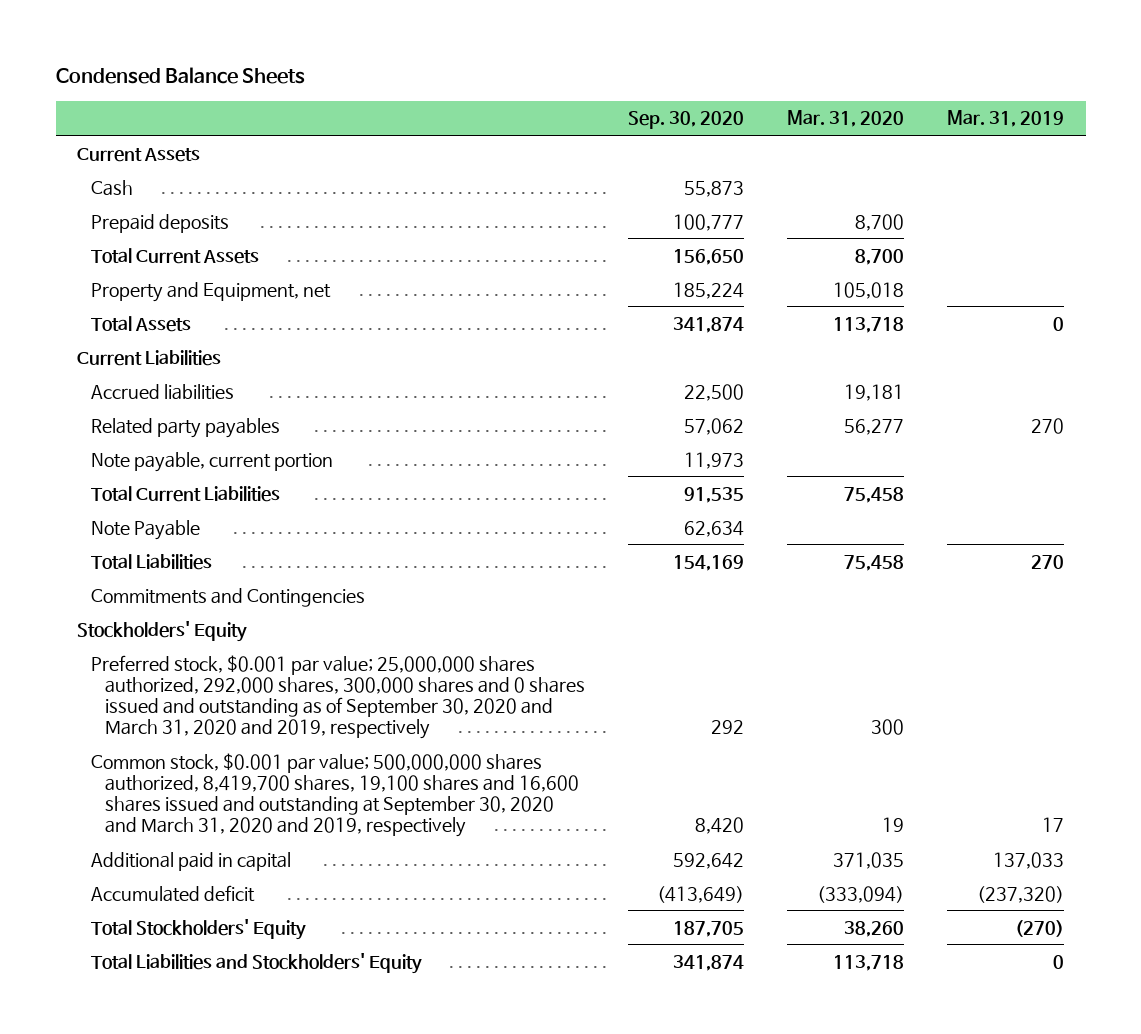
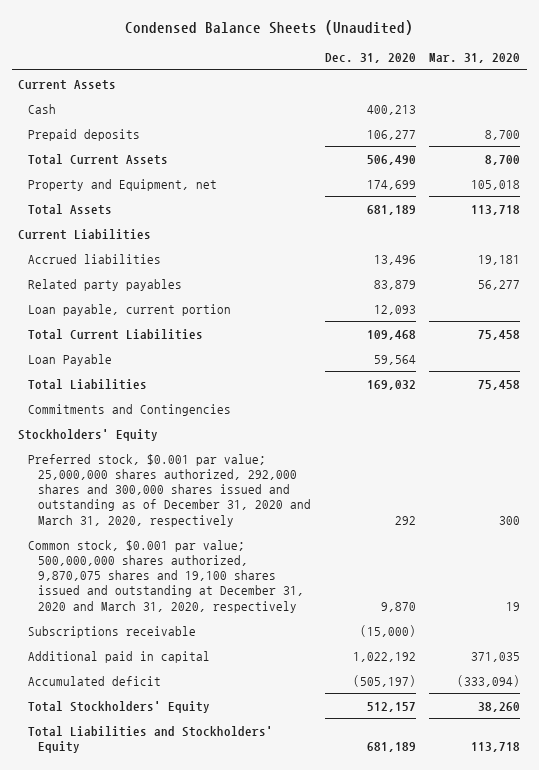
- Condensed Balance Sheets
+ Condensed Balance Sheets (Unaudited)
- | Sep. 30, 2020 | Mar. 31, 2020 | Mar. 31, 2019
+ | Dec. 31, 2020 | Mar. 31, 2020
- Note payable, current portion | 11,973 | |
+ Loan payable, current portion | 12,093 |
- Note Payable | 62,634 | |
+ Loan Payable | 59,564 |
- Preferred stock, $0.001 par value; 25,000,000 shares authorized, 292,000 shares, 300,000 shares and 0 shares issued and outstanding as of September 30, 2020 and March 31, 2020 and 2019, respectively | 292 | 300 |
- Common stock, $0.001 par value; 500,000,000 shares authorized, 8,419,700 shares, 19,100 shares and 16,600 shares issued and outstanding at September 30, 2020 and March 31, 2020 and 2019, respectively | 8,420 | 19 | 17
+ Preferred stock, $0.001 par value; 25,000,000 shares authorized, 292,000 shares and 300,000 shares issued and outstanding as of December 31, 2020 and March 31, 2020, respectively | 292 | 300
+ Common stock, $0.001 par value; 500,000,000 shares authorized, 9,870,075 shares and 19,100 shares issued and outstanding at December 31, 2020 and March 31, 2020, respectively | 9,870 | 19
+ Subscriptions receivable | (15,000) |

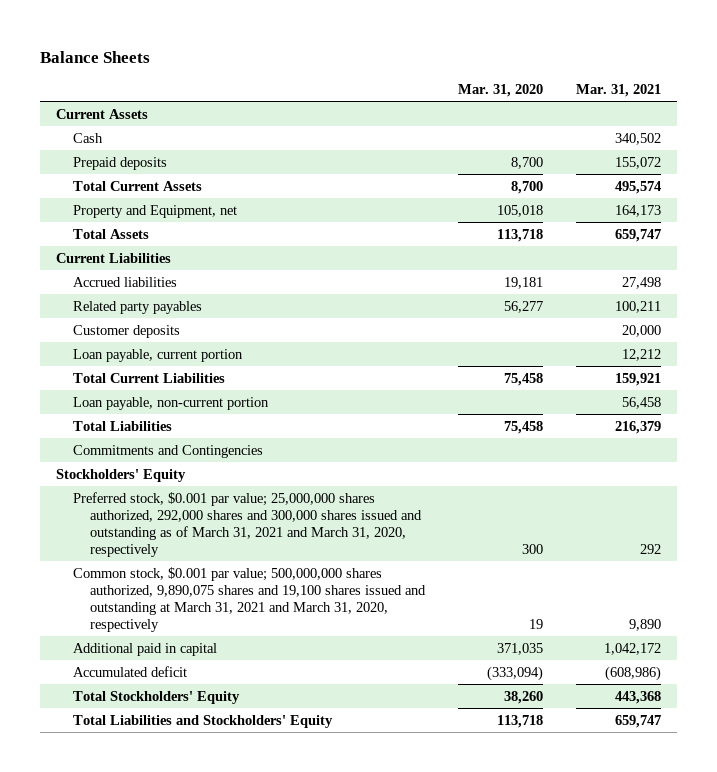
- Condensed Balance Sheets (Unaudited)
+ Balance Sheets
- | Dec. 31, 2020 | Mar. 31, 2020
+ | Mar. 31, 2020 | Mar. 31, 2021
+ Customer deposits | | 20,000
- Loan Payable | 59,564 |
+ Loan payable, non-current portion | | 56,458
- Preferred stock, $0.001 par value; 25,000,000 shares authorized, 292,000 shares and 300,000 shares issued and outstanding as of December 31, 2020 and March 31, 2020, respectively | 292 | 300
- Common stock, $0.001 par value; 500,000,000 shares authorized, 9,870,075 shares and 19,100 shares issued and outstanding at December 31, 2020 and March 31, 2020, respectively | 9,870 | 19
- Subscriptions receivable | (15,000) |
+ Preferred stock, $0.001 par value; 25,000,000 shares authorized, 292,000 shares and 300,000 shares issued and outstanding as of March 31, 2021 and March 31, 2020, respectively | 300 | 292
+ Common stock, $0.001 par value; 500,000,000 shares authorized, 9,890,075 shares and 19,100 shares issued and outstanding at March 31, 2021 and March 31, 2020, respectively | 19 | 9,890

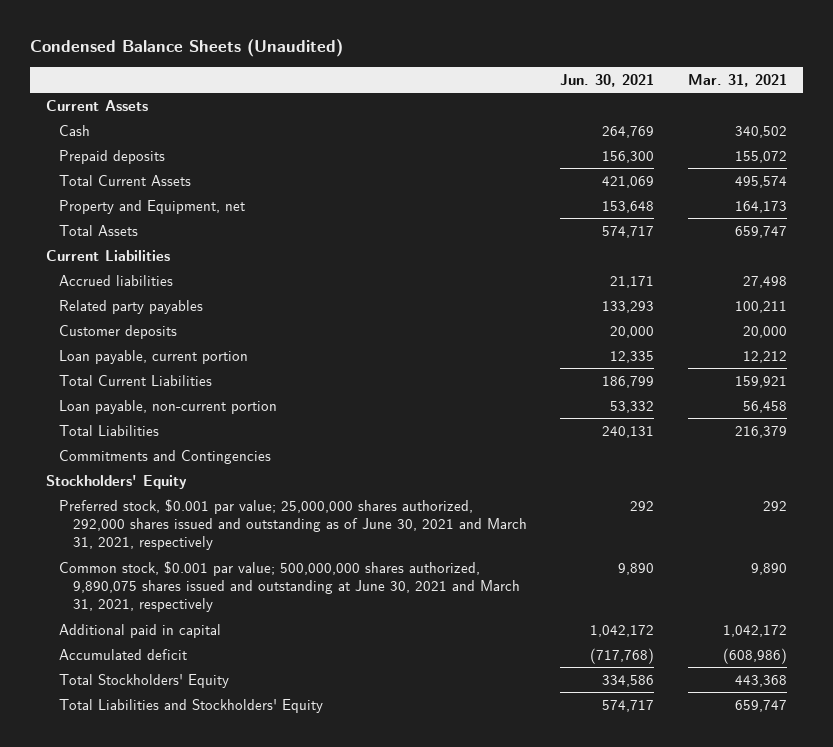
- Balance Sheets
+ Condensed Balance Sheets (Unaudited)
- | Mar. 31, 2020 | Mar. 31, 2021
+ | Jun. 30, 2021 | Mar. 31, 2021
- Preferred stock, $0.001 par value; 25,000,000 shares authorized, 292,000 shares and 300,000 shares issued and outstanding as of March 31, 2021 and March 31, 2020, respectively | 300 | 292
- Common stock, $0.001 par value; 500,000,000 shares authorized, 9,890,075 shares and 19,100 shares issued and outstanding at March 31, 2021 and March 31, 2020, respectively | 19 | 9,890
+ Preferred stock, $0.001 par value; 25,000,000 shares authorized, 292,000 shares issued and outstanding as of June 30, 2021 and March 31, 2021, respectively | 292 | 292
+ Common stock, $0.001 par value; 500,000,000 shares authorized, 9,890,075 shares issued and outstanding at June 30, 2021 and March 31, 2021, respectively | 9,890 | 9,890

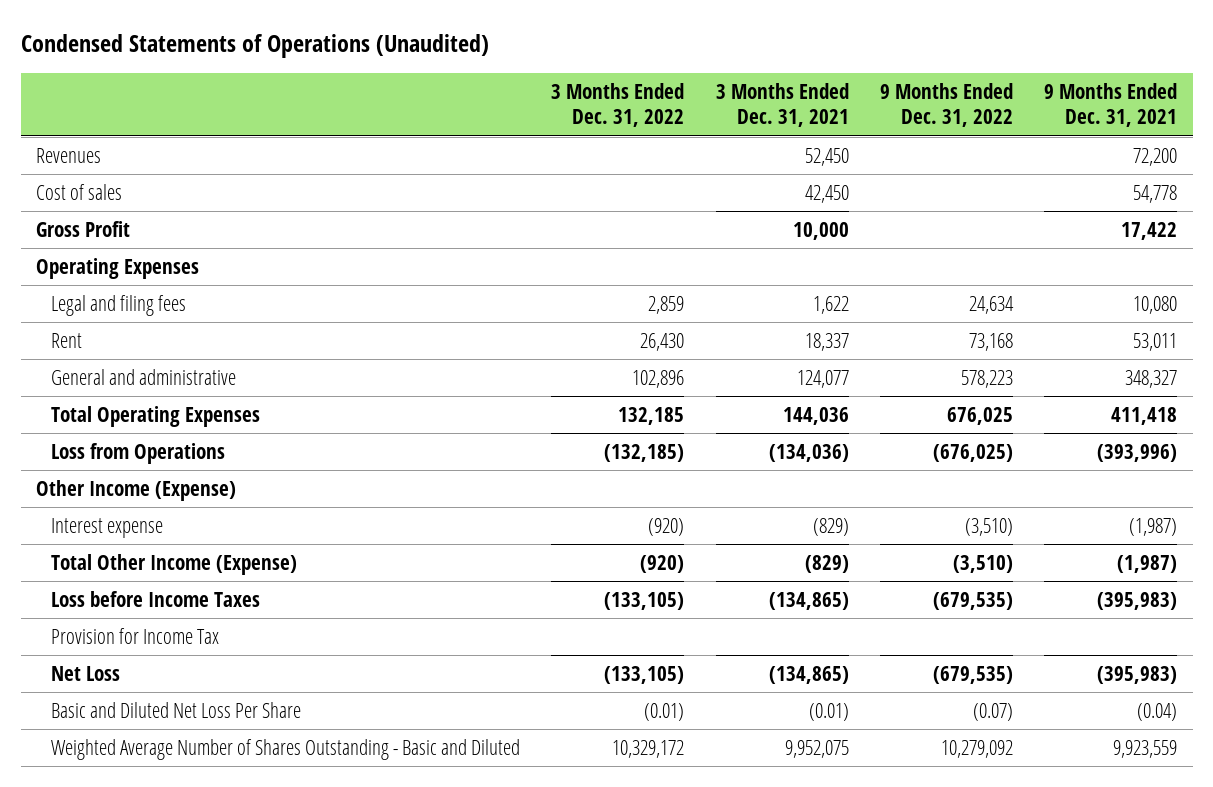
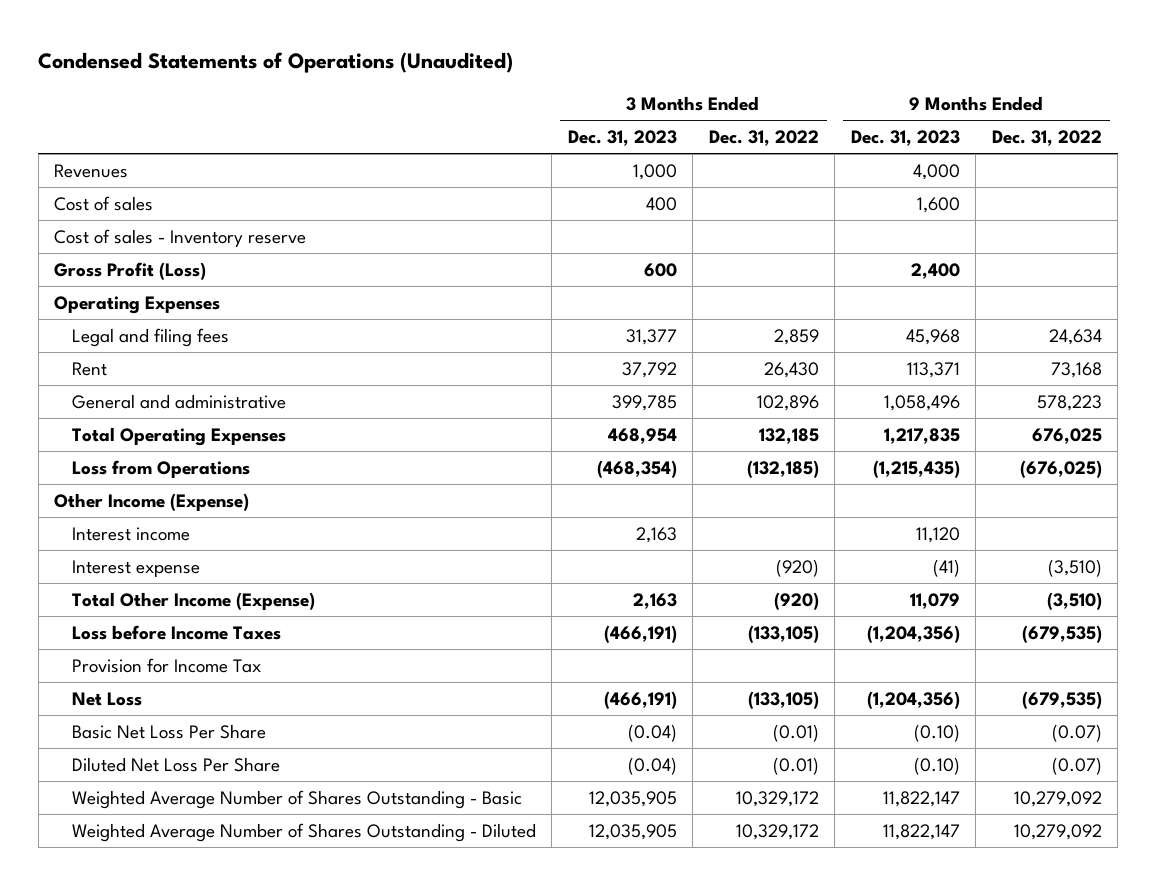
- | 3 Months Ended Dec. 31, 2022 | 3 Months Ended Dec. 31, 2021 | 9 Months Ended Dec. 31, 2022 | 9 Months Ended Dec. 31, 2021
+ | 3 Months Ended Dec. 31, 2023 | 3 Months Ended Dec. 31, 2022 | 9 Months Ended Dec. 31, 2023 | 9 Months Ended Dec. 31, 2022
- Gross Profit | | 10,000 | | 17,422
+ Cost of sales - Inventory reserve
+ Gross Profit (Loss) | 600 | | 2,400 |
+ Interest income | 2,163 | | 11,120 |
- Basic and Diluted Net Loss Per Share | (0.01) | (0.01) | (0.07) | (0.04)
- Weighted Average Number of Shares Outstanding - Basic and Diluted | 10,329,172 | 9,952,075 | 10,279,092 | 9,923,559
+ Basic Net Loss Per Share | (0.04) | (0.01) | (0.10) | (0.07)
+ Diluted Net Loss Per Share | (0.04) | (0.01) | (0.10) | (0.07)
+ Weighted Average Number of Shares Outstanding - Basic | 12,035,905 | 10,329,172 | 11,822,147 | 10,279,092
+ Weighted Average Number of Shares Outstanding - Diluted | 12,035,905 | 10,329,172 | 11,822,147 | 10,279,092

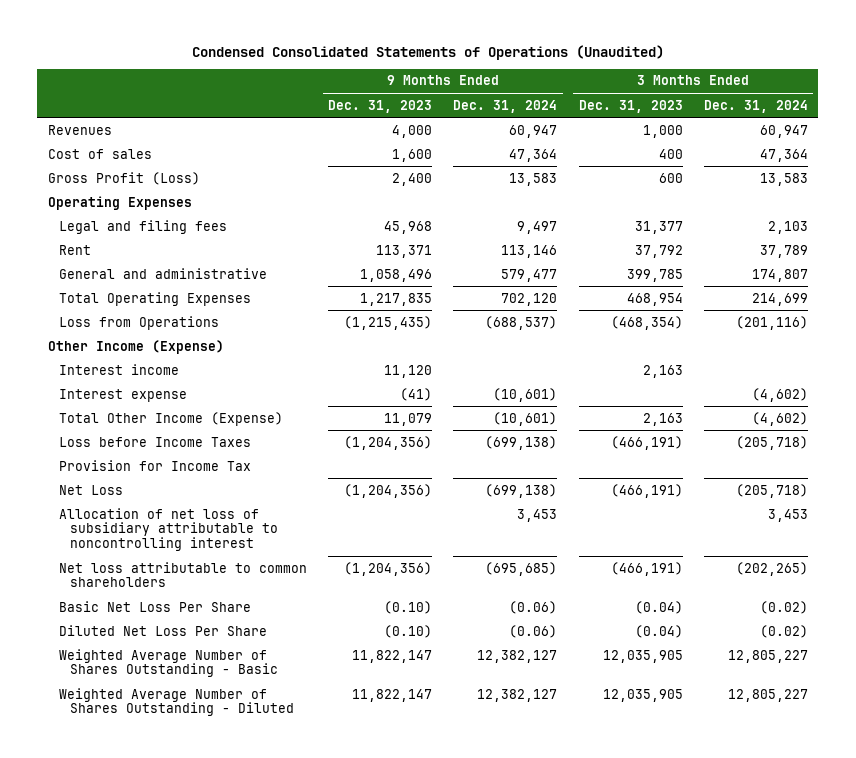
- Condensed Statements of Operations (Unaudited)
+ Condensed Consolidated Statements of Operations (Unaudited)
- | 3 Months Ended Dec. 31, 2023 | 3 Months Ended Dec. 31, 2022 | 9 Months Ended Dec. 31, 2023 | 9 Months Ended Dec. 31, 2022
+ | 9 Months Ended Dec. 31, 2023 | 9 Months Ended Dec. 31, 2024 | 3 Months Ended Dec. 31, 2023 | 3 Months Ended Dec. 31, 2024
- Cost of sales - Inventory reserve
+ Allocation of net loss of subsidiary attributable to noncontrolling interest | | 3,453 | | 3,453
+ Net loss attributable to common shareholders | (1,204,356) | (695,685) | (466,191) | (202,265)

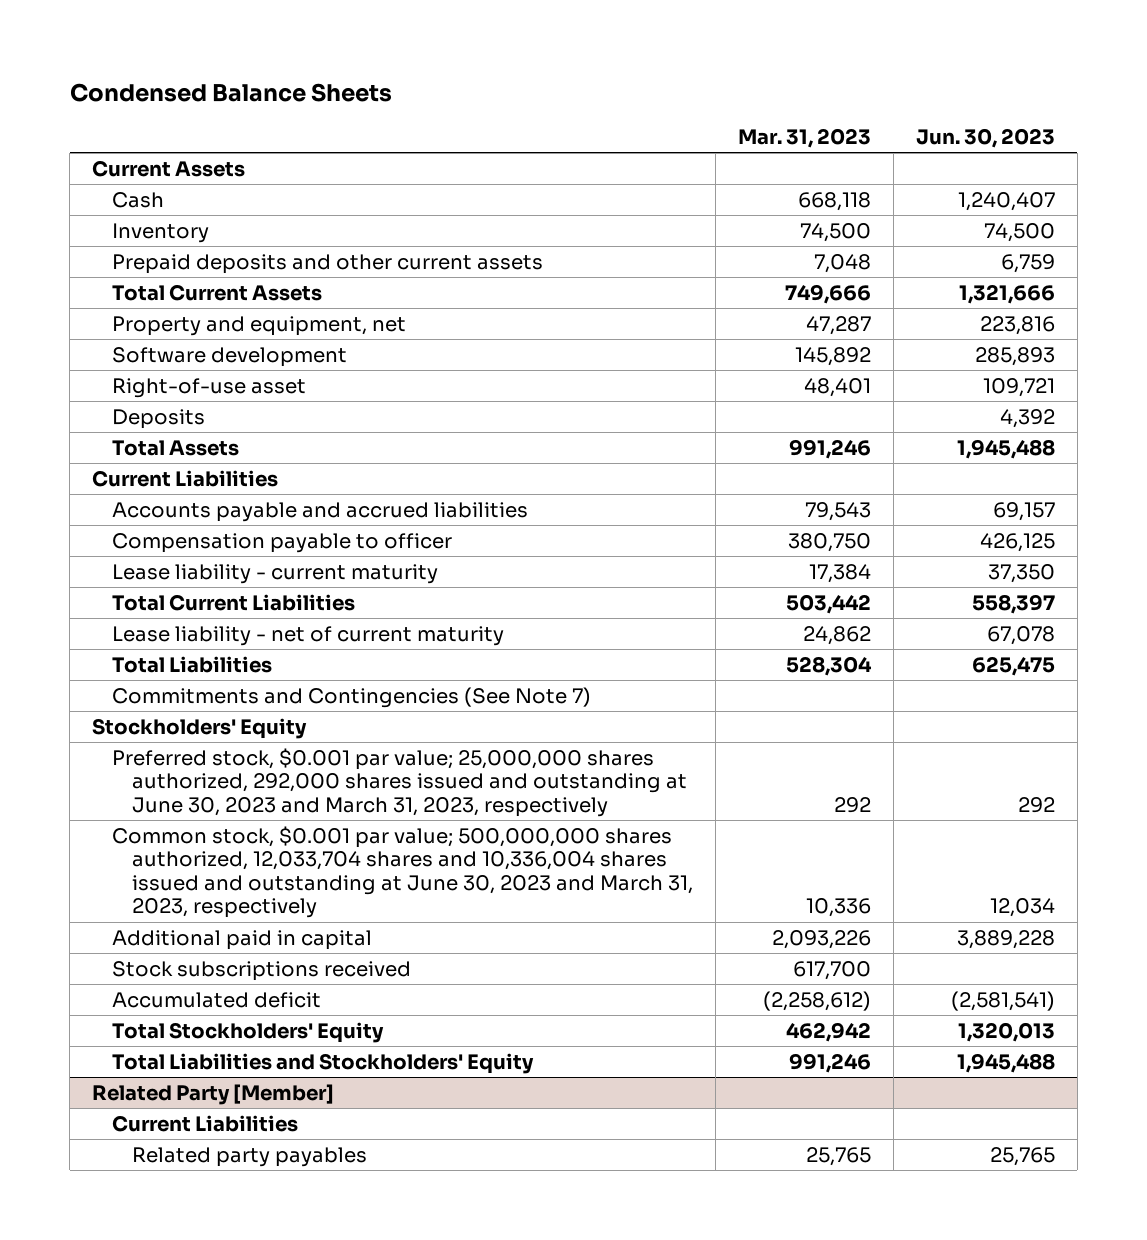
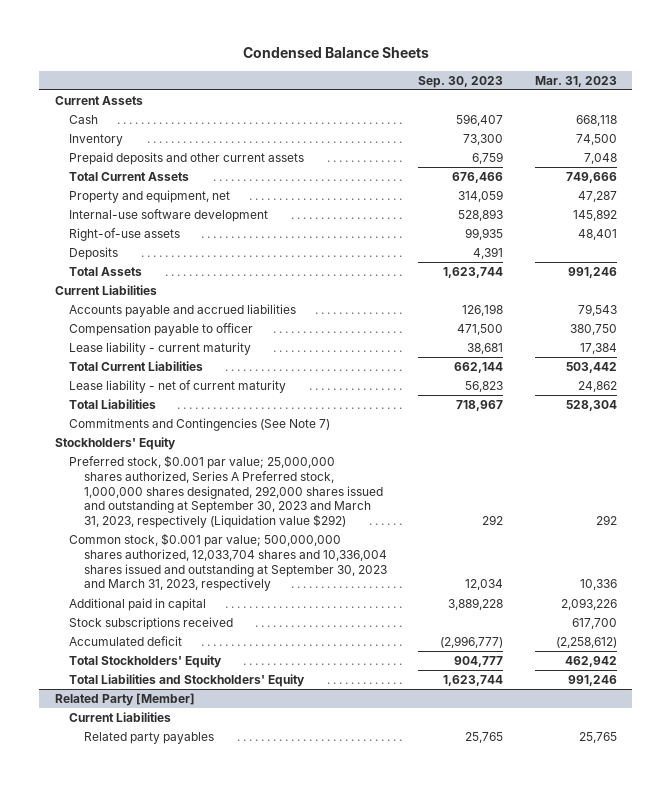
- | Mar. 31, 2023 | Jun. 30, 2023
+ | Sep. 30, 2023 | Mar. 31, 2023
- Software development | 145,892 | 285,893
- Right-of-use asset | 48,401 | 109,721
+ Internal-use software development | 528,893 | 145,892
+ Right-of-use assets | 99,935 | 48,401
- Preferred stock, $0.001 par value; 25,000,000 shares authorized, 292,000 shares issued and outstanding at June 30, 2023 and March 31, 2023, respectively | 292 | 292
- Common stock, $0.001 par value; 500,000,000 shares authorized, 12,033,704 shares and 10,336,004 shares issued and outstanding at June 30, 2023 and March 31, 2023, respectively | 10,336 | 12,034
+ Preferred stock, $0.001 par value; 25,000,000 shares authorized, Series A Preferred stock, 1,000,000 shares designated, 292,000 shares issued and outstanding at September 30, 2023 and March 31, 2023, respectively (Liquidation value $292) | 292 | 292
+ Common stock, $0.001 par value; 500,000,000 shares authorized, 12,033,704 shares and 10,336,004 shares issued and outstanding at September 30, 2023 and March 31, 2023, respectively | 12,034 | 10,336

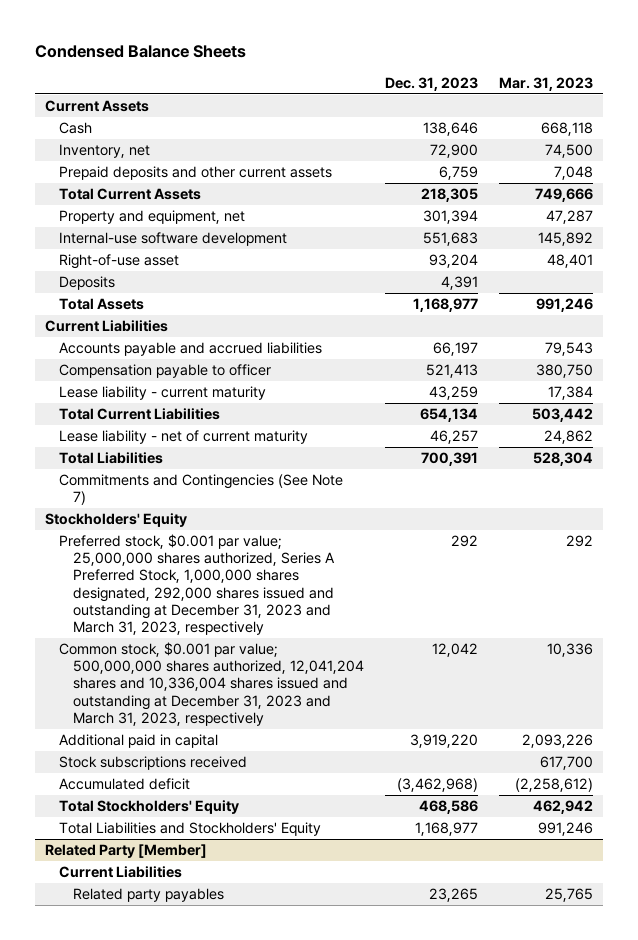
- | Sep. 30, 2023 | Mar. 31, 2023
+ | Dec. 31, 2023 | Mar. 31, 2023
- Inventory | 73,300 | 74,500
+ Inventory, net | 72,900 | 74,500
- Right-of-use assets | 99,935 | 48,401
+ Right-of-use asset | 93,204 | 48,401
- Preferred stock, $0.001 par value; 25,000,000 shares authorized, Series A Preferred stock, 1,000,000 shares designated, 292,000 shares issued and outstanding at September 30, 2023 and March 31, 2023, respectively (Liquidation value $292) | 292 | 292
- Common stock, $0.001 par value; 500,000,000 shares authorized, 12,033,704 shares and 10,336,004 shares issued and outstanding at September 30, 2023 and March 31, 2023, respectively | 12,034 | 10,336
+ Preferred stock, $0.001 par value; 25,000,000 shares authorized, Series A Preferred Stock, 1,000,000 shares designated, 292,000 shares issued and outstanding at December 31, 2023 and March 31, 2023, respectively | 292 | 292
+ Common stock, $0.001 par value; 500,000,000 shares authorized, 12,041,204 shares and 10,336,004 shares issued and outstanding at December 31, 2023 and March 31, 2023, respectively | 12,042 | 10,336

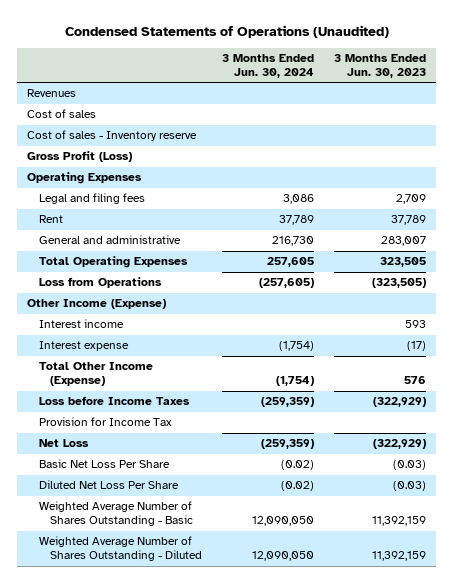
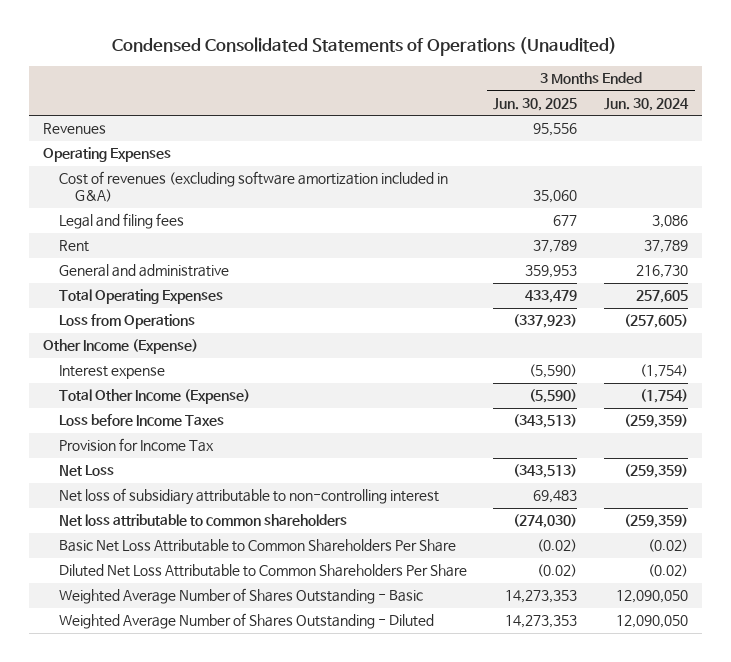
- Condensed Statements of Operations (Unaudited)
+ Condensed Consolidated Statements of Operations (Unaudited)
- | 3 Months Ended Jun. 30, 2024 | 3 Months Ended Jun. 30, 2023
+ | 3 Months Ended Jun. 30, 2025 | 3 Months Ended Jun. 30, 2024
- Cost of sales
- Cost of sales - Inventory reserve
- Gross Profit (Loss)
+ Cost of revenues (excluding software amortization included in G&A) | 35,060 |
- Interest income | | 593
- Basic Net Loss Per Share | (0.02) | (0.03)
- Diluted Net Loss Per Share | (0.02) | (0.03)
+ Net loss of subsidiary attributable to non-controlling interest | 69,483 |
+ Net loss attributable to common shareholders | (274,030) | (259,359)
+ Basic Net Loss Attributable to Common Shareholders Per Share | (0.02) | (0.02)
+ Diluted Net Loss Attributable to Common Shareholders Per Share | (0.02) | (0.02)

